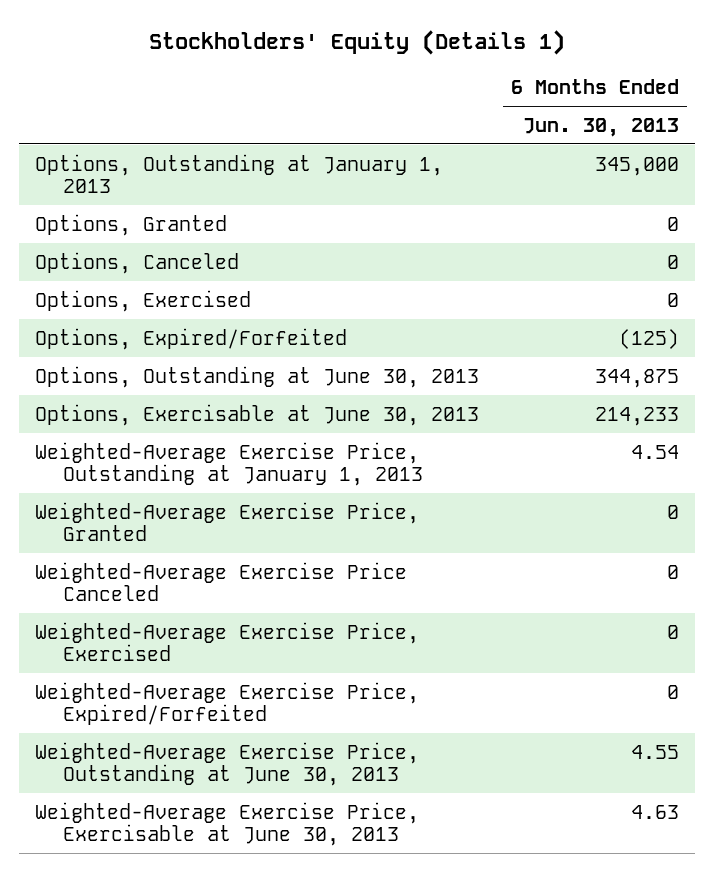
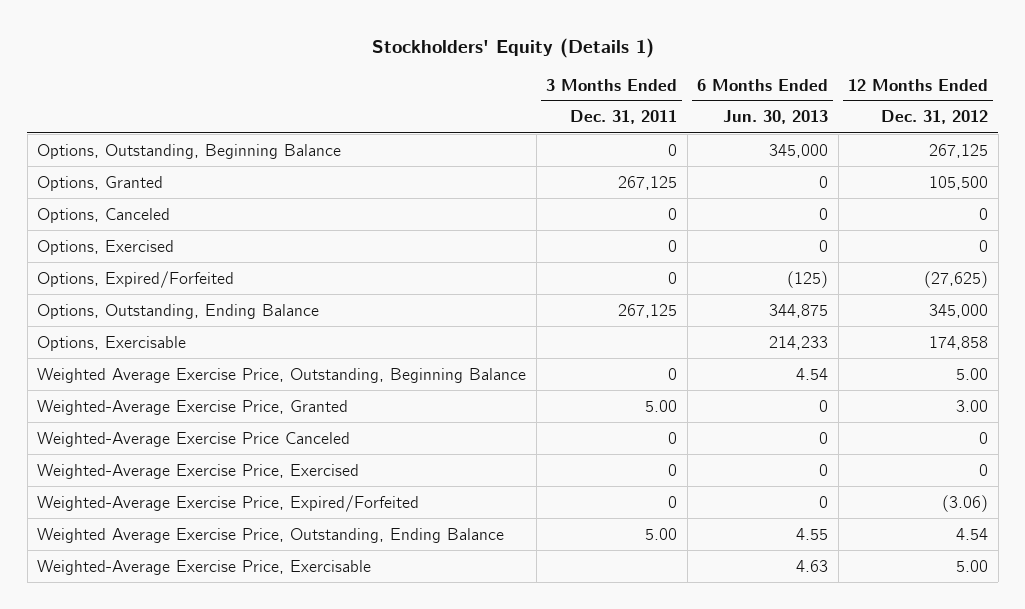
- | 6 Months Ended Jun. 30, 2013
+ | 3 Months Ended Dec. 31, 2011 | 6 Months Ended Jun. 30, 2013 | 12 Months Ended Dec. 31, 2012
- Options, Outstanding at January 1, 2013 | 345,000
+ Options, Outstanding, Beginning Balance | 0 | 345,000 | 267,125
- Options, Outstanding at June 30, 2013 | 344,875
- Options, Exercisable at June 30, 2013 | 214,233
- Weighted-Average Exercise Price, Outstanding at January 1, 2013 | 4.54
+ Options, Outstanding, Ending Balance | 267,125 | 344,875 | 345,000
+ Options, Exercisable | | 214,233 | 174,858
+ Weighted Average Exercise Price, Outstanding, Beginning Balance | 0 | 4.54 | 5.00
- Weighted-Average Exercise Price, Outstanding at June 30, 2013 | 4.55
- Weighted-Average Exercise Price, Exercisable at June 30, 2013 | 4.63
+ Weighted Average Exercise Price, Outstanding, Ending Balance | 5.00 | 4.55 | 4.54
+ Weighted-Average Exercise Price, Exercisable | | 4.63 | 5.00

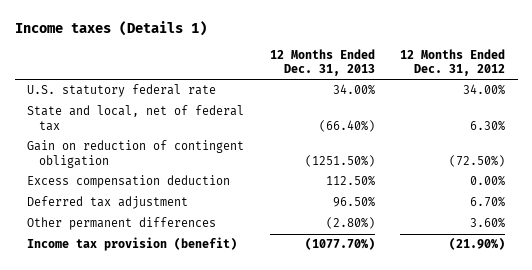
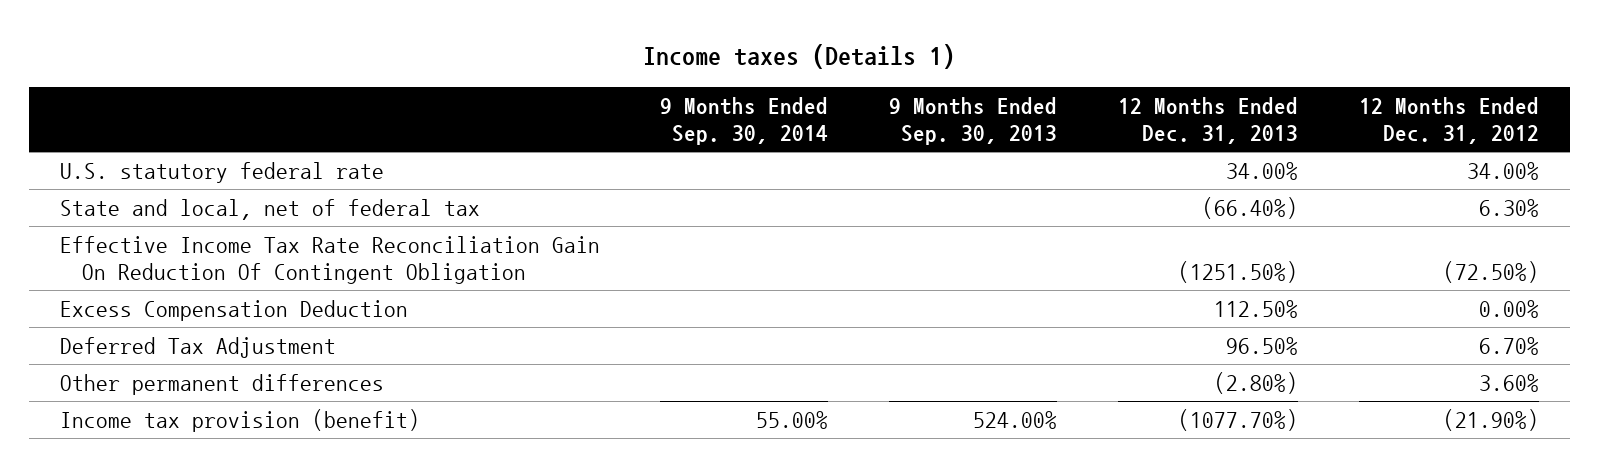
- | 12 Months Ended Dec. 31, 2013 | 12 Months Ended Dec. 31, 2012
+ | 9 Months Ended Sep. 30, 2014 | 9 Months Ended Sep. 30, 2013 | 12 Months Ended Dec. 31, 2013 | 12 Months Ended Dec. 31, 2012
- Gain on reduction of contingent obligation | (1251.50%) | (72.50%)
- Excess compensation deduction | 112.50% | 0.00%
- Deferred tax adjustment | 96.50% | 6.70%
+ Effective Income Tax Rate Reconciliation Gain On Reduction Of Contingent Obligation | | | (1251.50%) | (72.50%)
+ Excess Compensation Deduction | | | 112.50% | 0.00%
+ Deferred Tax Adjustment | | | 96.50% | 6.70%

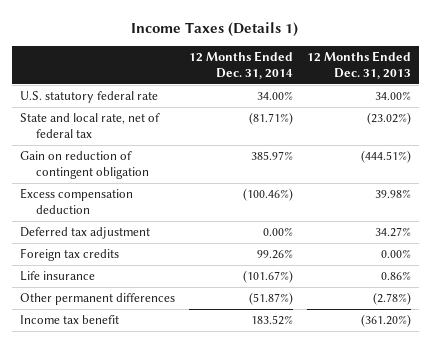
- Income taxes (Details 1)
+ Income Taxes (Details 1)
- | 9 Months Ended Sep. 30, 2014 | 9 Months Ended Sep. 30, 2013 | 12 Months Ended Dec. 31, 2013 | 12 Months Ended Dec. 31, 2012
+ | 12 Months Ended Dec. 31, 2014 | 12 Months Ended Dec. 31, 2013
- State and local, net of federal tax | | | (66.40%) | 6.30%
- Effective Income Tax Rate Reconciliation Gain On Reduction Of Contingent Obligation | | | (1251.50%) | (72.50%)
- Excess Compensation Deduction | | | 112.50% | 0.00%
- Deferred Tax Adjustment | | | 96.50% | 6.70%
- Other permanent differences | | | (2.80%) | 3.60%
- Income tax provision (benefit) | 55.00% | 524.00% | (1077.70%) | (21.90%)
+ State and local rate, net of federal tax | (81.71%) | (23.02%)
+ Gain on reduction of contingent obligation | 385.97% | (444.51%)
+ Excess compensation deduction | (100.46%) | 39.98%
+ Deferred tax adjustment | 0.00% | 34.27%
+ Foreign tax credits | 99.26% | 0.00%
+ Life insurance | (101.67%) | 0.86%
+ Other permanent differences | (51.87%) | (2.78%)
+ Income tax benefit | 183.52% | (361.20%)

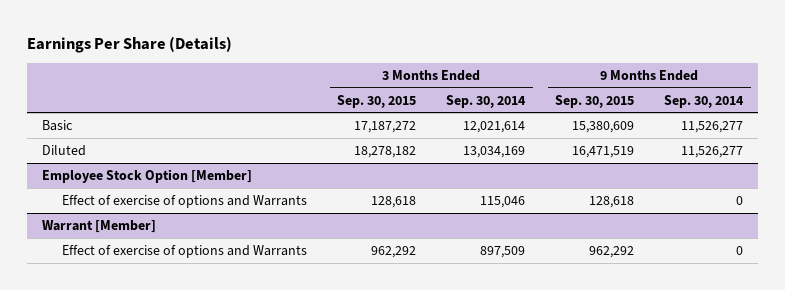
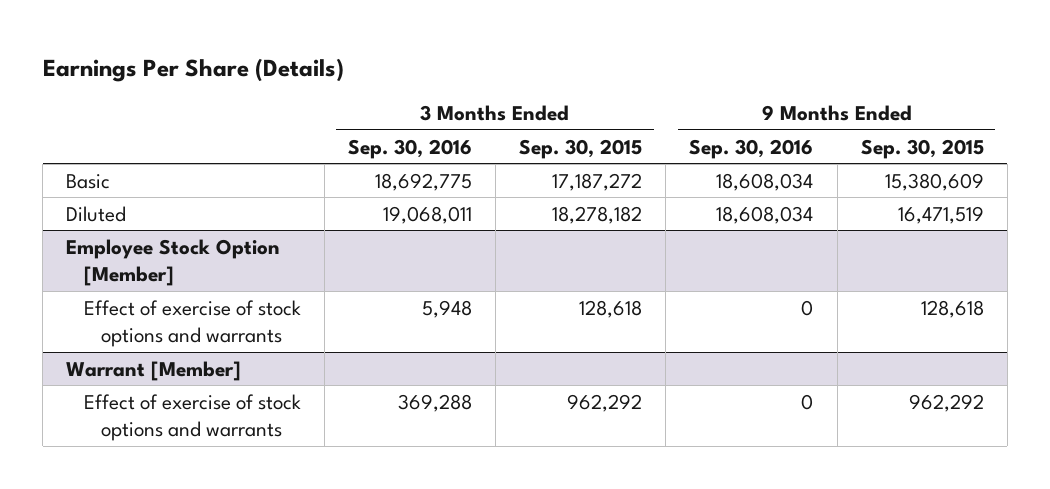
- | 3 Months Ended Sep. 30, 2015 | 3 Months Ended Sep. 30, 2014 | 9 Months Ended Sep. 30, 2015 | 9 Months Ended Sep. 30, 2014
+ | 3 Months Ended Sep. 30, 2016 | 3 Months Ended Sep. 30, 2015 | 9 Months Ended Sep. 30, 2016 | 9 Months Ended Sep. 30, 2015
@ Employee Stock Option [Member]
- Effect of exercise of options and Warrants | 128,618 | 115,046 | 128,618 | 0
+ Effect of exercise of stock options and warrants | 5,948 | 128,618 | 0 | 128,618
@ Warrant [Member]
- Effect of exercise of options and Warrants | 962,292 | 897,509 | 962,292 | 0
+ Effect of exercise of stock options and warrants | 369,288 | 962,292 | 0 | 962,292

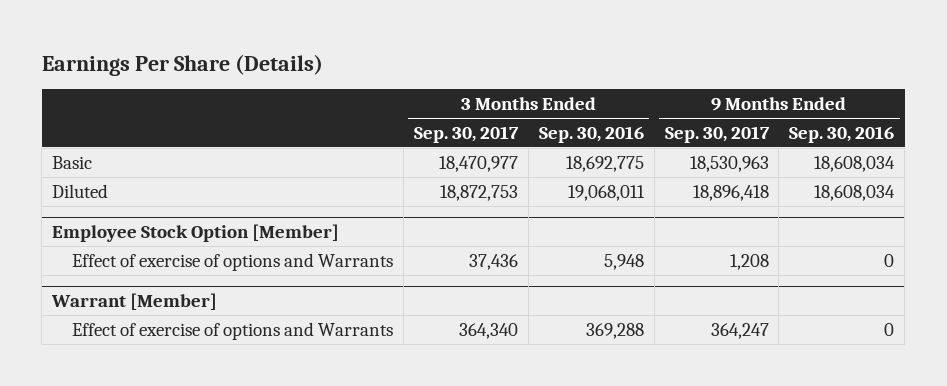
- | 3 Months Ended Sep. 30, 2016 | 3 Months Ended Sep. 30, 2015 | 9 Months Ended Sep. 30, 2016 | 9 Months Ended Sep. 30, 2015
+ | 3 Months Ended Sep. 30, 2017 | 3 Months Ended Sep. 30, 2016 | 9 Months Ended Sep. 30, 2017 | 9 Months Ended Sep. 30, 2016
@ Employee Stock Option [Member]
- Effect of exercise of stock options and warrants | 5,948 | 128,618 | 0 | 128,618
+ Effect of exercise of options and Warrants | 37,436 | 5,948 | 1,208 | 0
@ Warrant [Member]
- Effect of exercise of stock options and warrants | 369,288 | 962,292 | 0 | 962,292
+ Effect of exercise of options and Warrants | 364,340 | 369,288 | 364,247 | 0

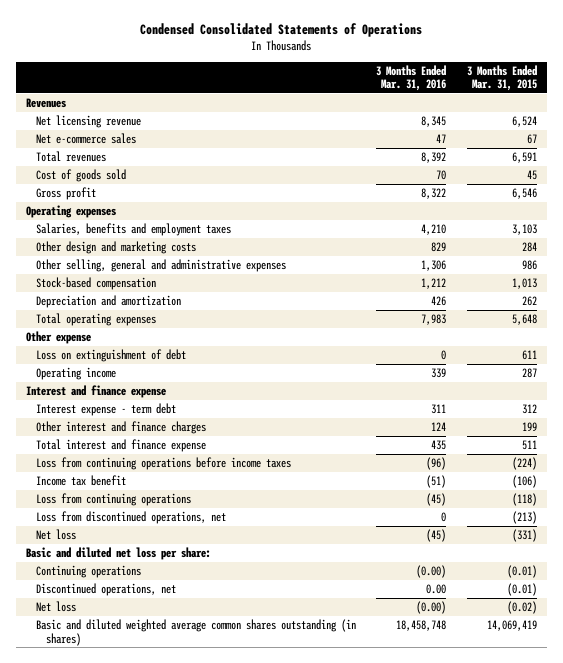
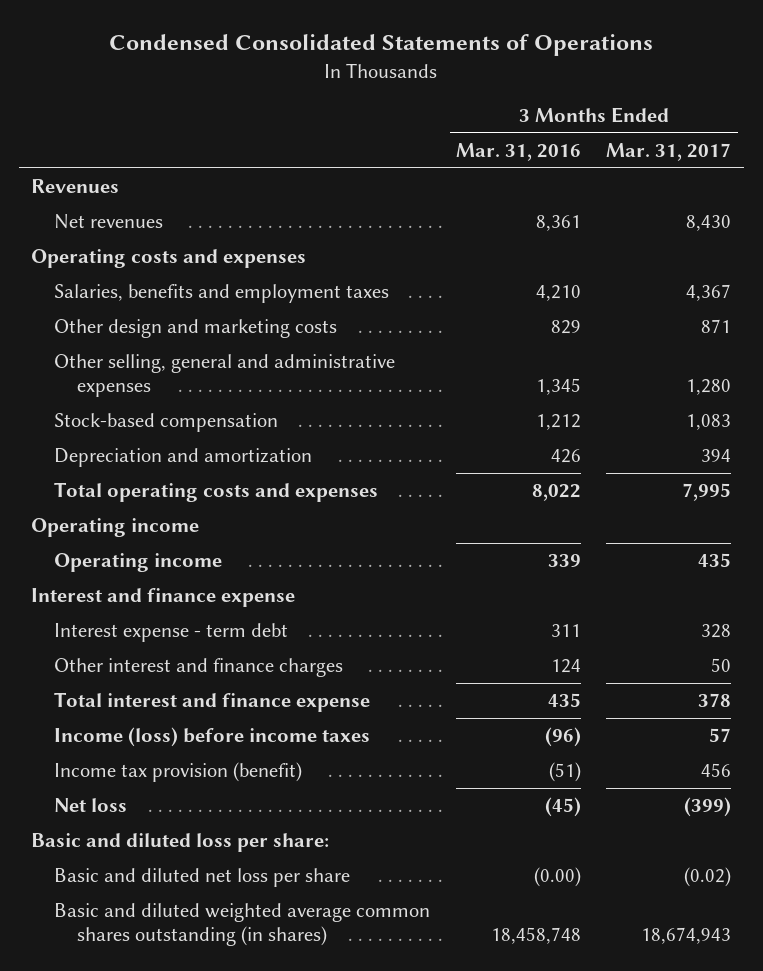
- | 3 Months Ended Mar. 31, 2016 | 3 Months Ended Mar. 31, 2015
+ | 3 Months Ended Mar. 31, 2016 | 3 Months Ended Mar. 31, 2017
- Net licensing revenue | 8,345 | 6,524
- Net e-commerce sales | 47 | 67
- Total revenues | 8,392 | 6,591
- Cost of goods sold | 70 | 45
- Gross profit | 8,322 | 6,546
- Operating expenses
+ Net revenues | 8,361 | 8,430
+ Operating costs and expenses
- Other selling, general and administrative expenses | 1,306 | 986
+ Other selling, general and administrative expenses | 1,345 | 1,280
- Total operating expenses | 7,983 | 5,648
- Other expense
- Loss on extinguishment of debt | 0 | 611
+ Total operating costs and expenses | 8,022 | 7,995
+ Operating income
- Loss from continuing operations before income taxes | (96) | (224)
- Income tax benefit | (51) | (106)
- Loss from continuing operations | (45) | (118)
- Loss from discontinued operations, net | 0 | (213)
+ Income (loss) before income taxes | (96) | 57
+ Income tax provision (benefit) | (51) | 456
- Basic and diluted net loss per share:
- Continuing operations | (0.00) | (0.01)
- Discontinued operations, net | 0.00 | (0.01)
- Net loss | (0.00) | (0.02)
+ Basic and diluted loss per share:
+ Basic and diluted net loss per share | (0.00) | (0.02)

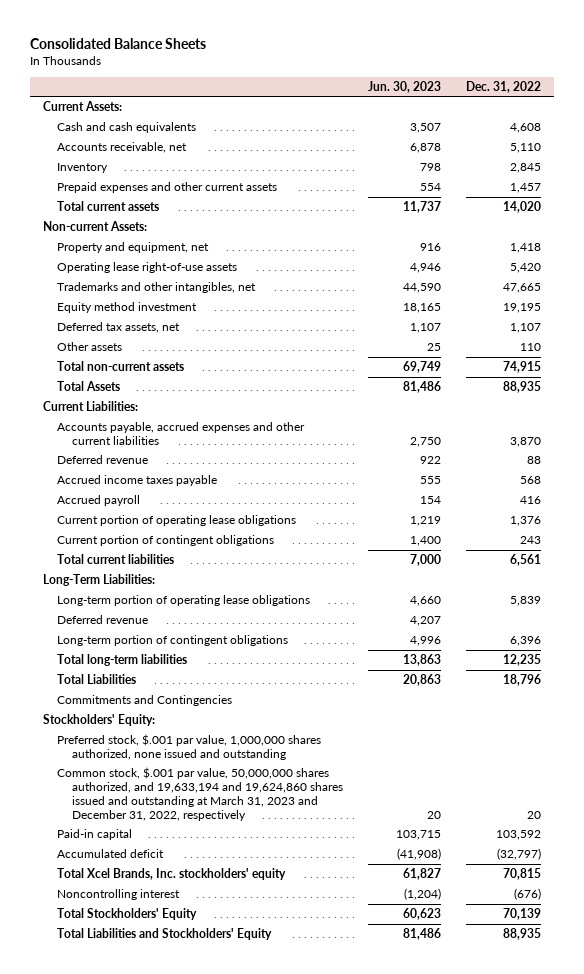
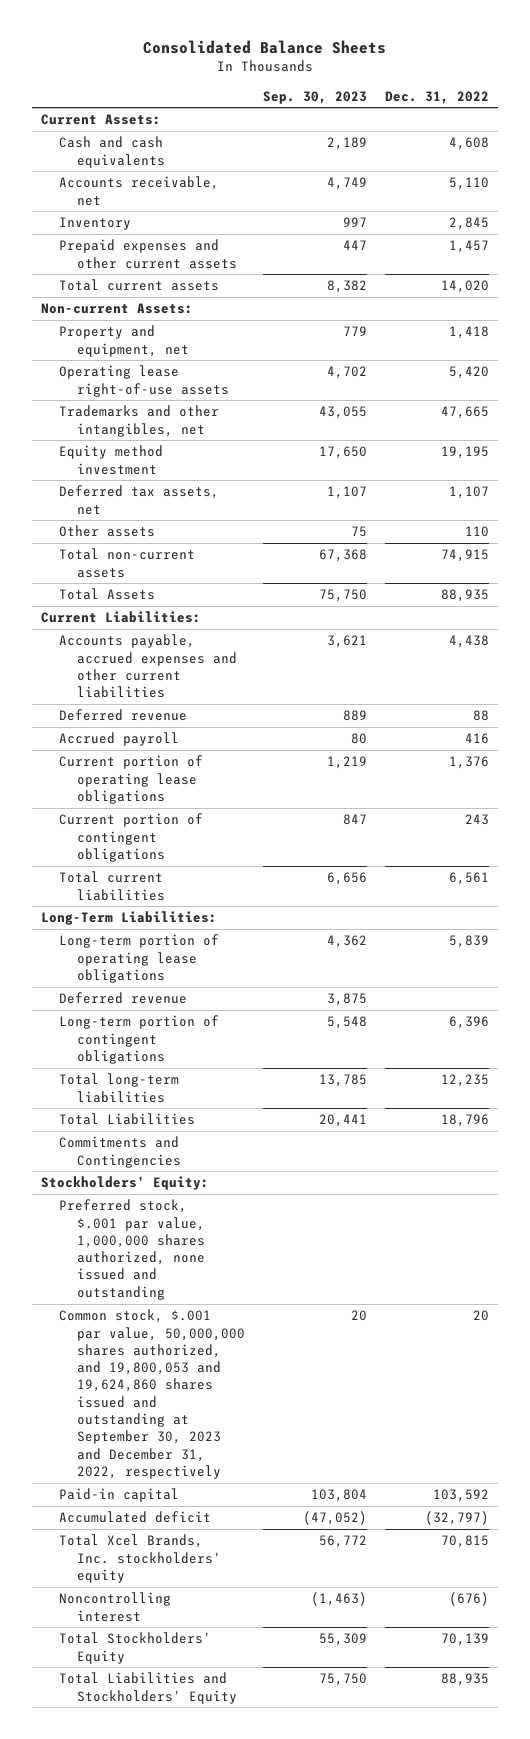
- | Jun. 30, 2023 | Dec. 31, 2022
+ | Sep. 30, 2023 | Dec. 31, 2022
- Accounts payable, accrued expenses and other current liabilities | 2,750 | 3,870
+ Accounts payable, accrued expenses and other current liabilities | 3,621 | 4,438
- Accrued income taxes payable | 555 | 568
- Common stock, $.001 par value, 50,000,000 shares authorized, and 19,633,194 and 19,624,860 shares issued and outstanding at March 31, 2023 and December 31, 2022, respectively | 20 | 20
+ Common stock, $.001 par value, 50,000,000 shares authorized, and 19,800,053 and 19,624,860 shares issued and outstanding at September 30, 2023 and December 31, 2022, respectively | 20 | 20

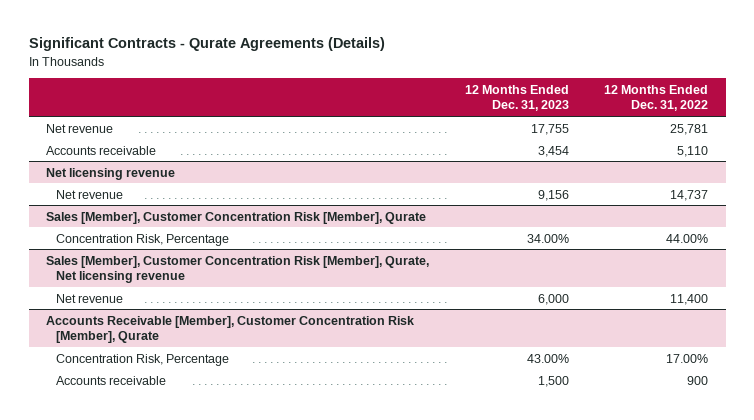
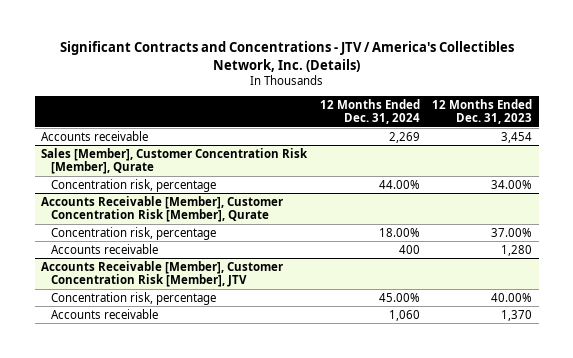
- Significant Contracts - Qurate Agreements (Details)
+ Significant Contracts and Concentrations - JTV / America's Collectibles Network, Inc. (Details)
- | 12 Months Ended Dec. 31, 2023 | 12 Months Ended Dec. 31, 2022
+ | 12 Months Ended Dec. 31, 2024 | 12 Months Ended Dec. 31, 2023
- Net revenue | 17,755 | 25,781
- Net licensing revenue
- Net revenue | 9,156 | 14,737
@ Sales [Member], Customer Concentration Risk [Member], Qurate
- Concentration Risk, Percentage | 34.00% | 44.00%
- Sales [Member], Customer Concentration Risk [Member], Qurate, Net licensing revenue
- Net revenue | 6,000 | 11,400
@ Sales [Member], Customer Concentration Risk [Member], Qurate
+ Concentration risk, percentage | 44.00% | 34.00%
@ Accounts Receivable [Member], Customer Concentration Risk [Member], Qurate
- Concentration Risk, Percentage | 43.00% | 17.00%
- Accounts receivable | 1,500 | 900
+ Concentration risk, percentage | 18.00% | 37.00%
+ Accounts receivable | 400 | 1,280
+ Accounts Receivable [Member], Customer Concentration Risk [Member], JTV
+ Concentration risk, percentage | 45.00% | 40.00%
+ Accounts receivable | 1,060 | 1,370

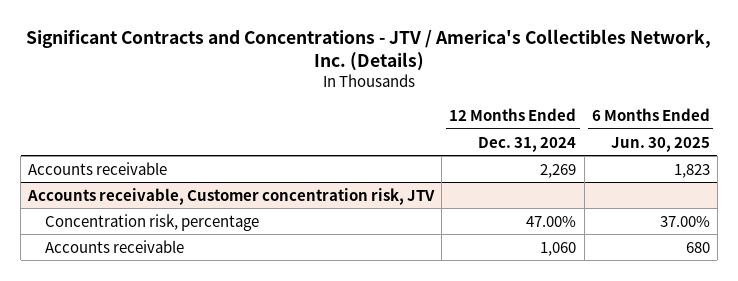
- | 12 Months Ended Dec. 31, 2024 | 12 Months Ended Dec. 31, 2023
+ | 12 Months Ended Dec. 31, 2024 | 6 Months Ended Jun. 30, 2025
- Sales [Member], Customer Concentration Risk [Member], Qurate
- Concentration risk, percentage | 44.00% | 34.00%
- Accounts Receivable [Member], Customer Concentration Risk [Member], Qurate
- Concentration risk, percentage | 18.00% | 37.00%
- Accounts receivable | 400 | 1,280
- Accounts Receivable [Member], Customer Concentration Risk [Member], JTV
- Concentration risk, percentage | 45.00% | 40.00%
+ Accounts receivable, Customer concentration risk, JTV
+ Concentration risk, percentage | 47.00% | 37.00%

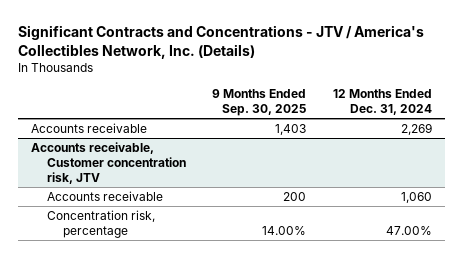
- | 12 Months Ended Dec. 31, 2024 | 6 Months Ended Jun. 30, 2025
+ | 9 Months Ended Sep. 30, 2025 | 12 Months Ended Dec. 31, 2024
@ Accounts receivable, Customer concentration risk, JTV
moved down: Concentration risk, percentage | 14.00% | 47.00%

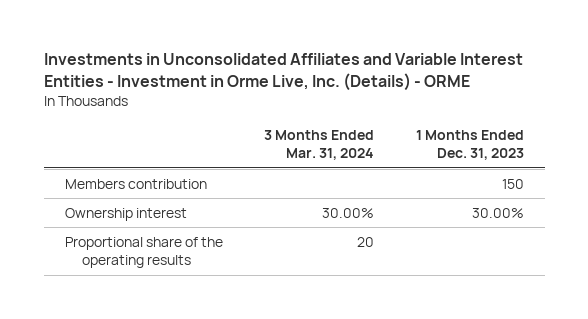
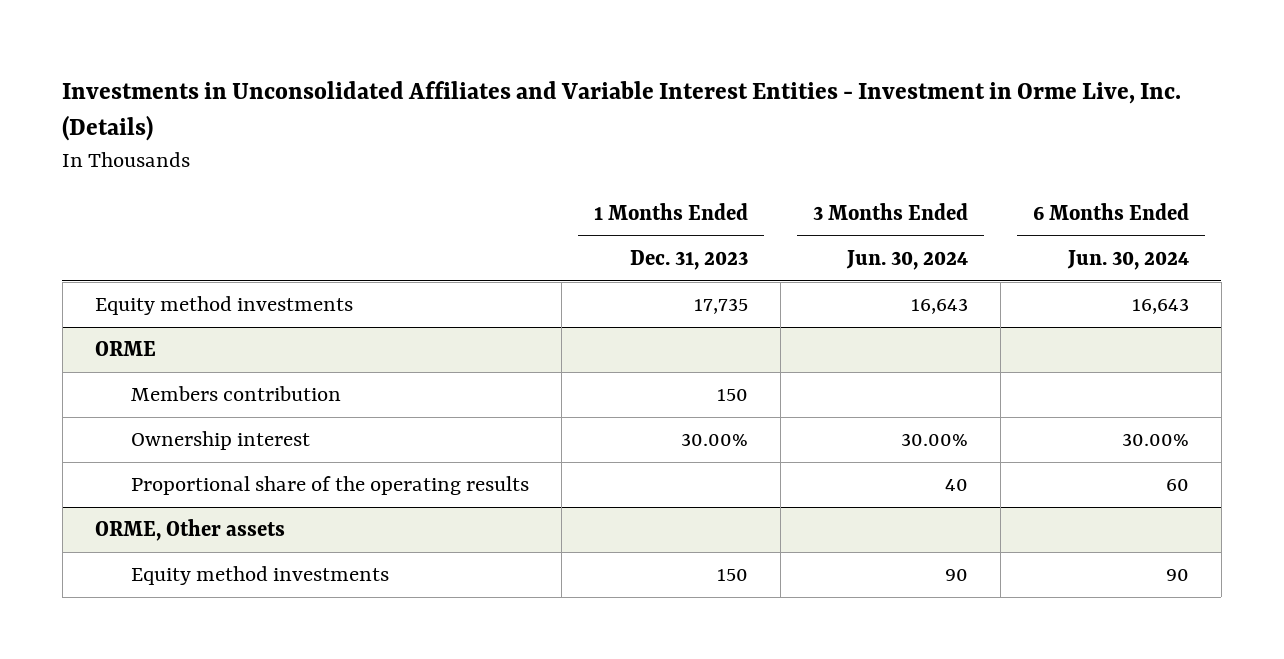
- Investments in Unconsolidated Affiliates and Variable Interest Entities - Investment in Orme Live, Inc. (Details) - ORME
+ Investments in Unconsolidated Affiliates and Variable Interest Entities - Investment in Orme Live, Inc. (Details)
- | 3 Months Ended Mar. 31, 2024 | 1 Months Ended Dec. 31, 2023
+ | 1 Months Ended Dec. 31, 2023 | 3 Months Ended Jun. 30, 2024 | 6 Months Ended Jun. 30, 2024
+ Equity method investments | 17,735 | 16,643 | 16,643
+ ORME
+ ORME, Other assets
+ Equity method investments | 150 | 90 | 90

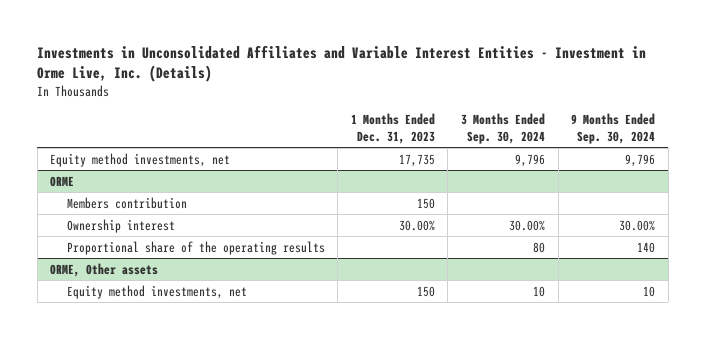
- | 1 Months Ended Dec. 31, 2023 | 3 Months Ended Jun. 30, 2024 | 6 Months Ended Jun. 30, 2024
+ | 1 Months Ended Dec. 31, 2023 | 3 Months Ended Sep. 30, 2024 | 9 Months Ended Sep. 30, 2024
- Equity method investments | 17,735 | 16,643 | 16,643
+ Equity method investments, net | 17,735 | 9,796 | 9,796
@ ORME, Other assets
- Equity method investments | 150 | 90 | 90
+ Equity method investments, net | 150 | 10 | 10

